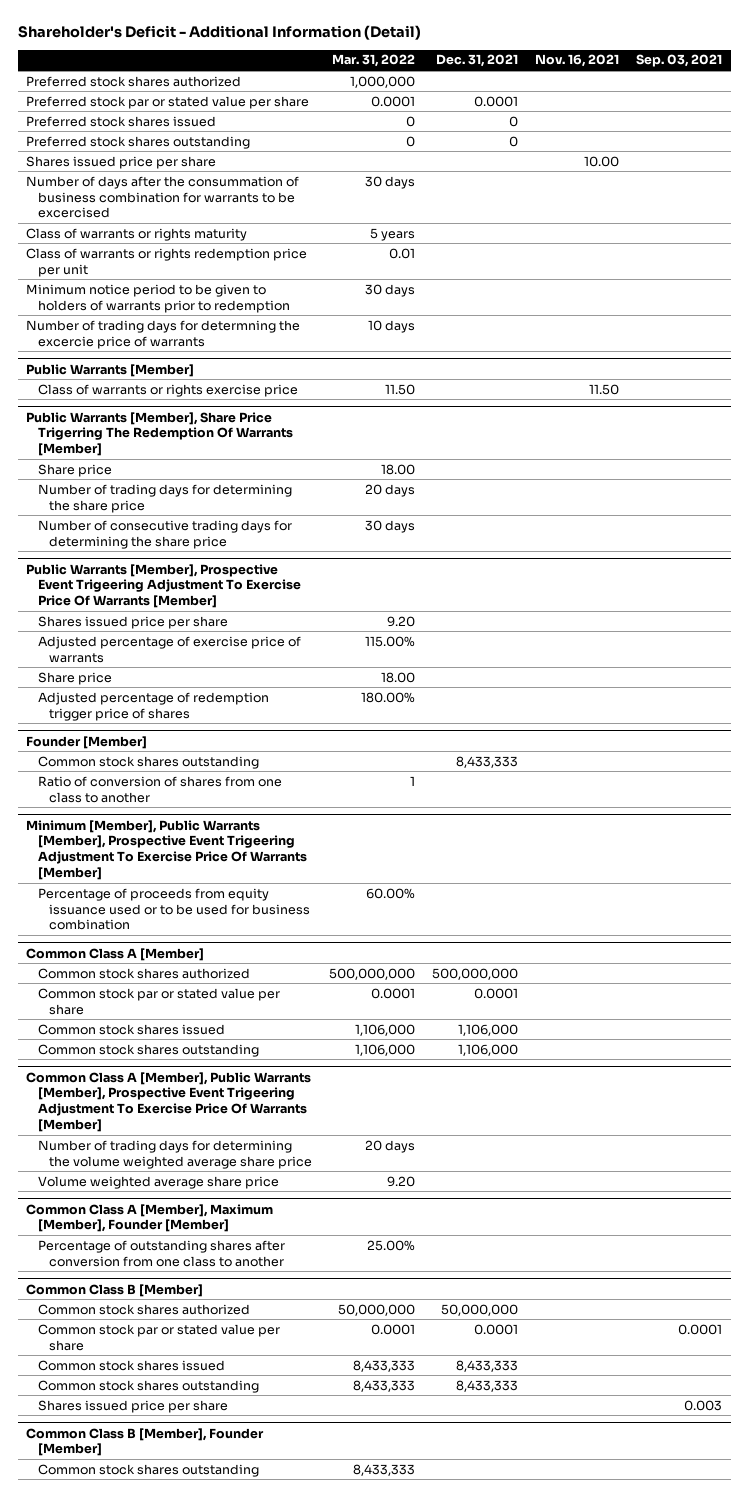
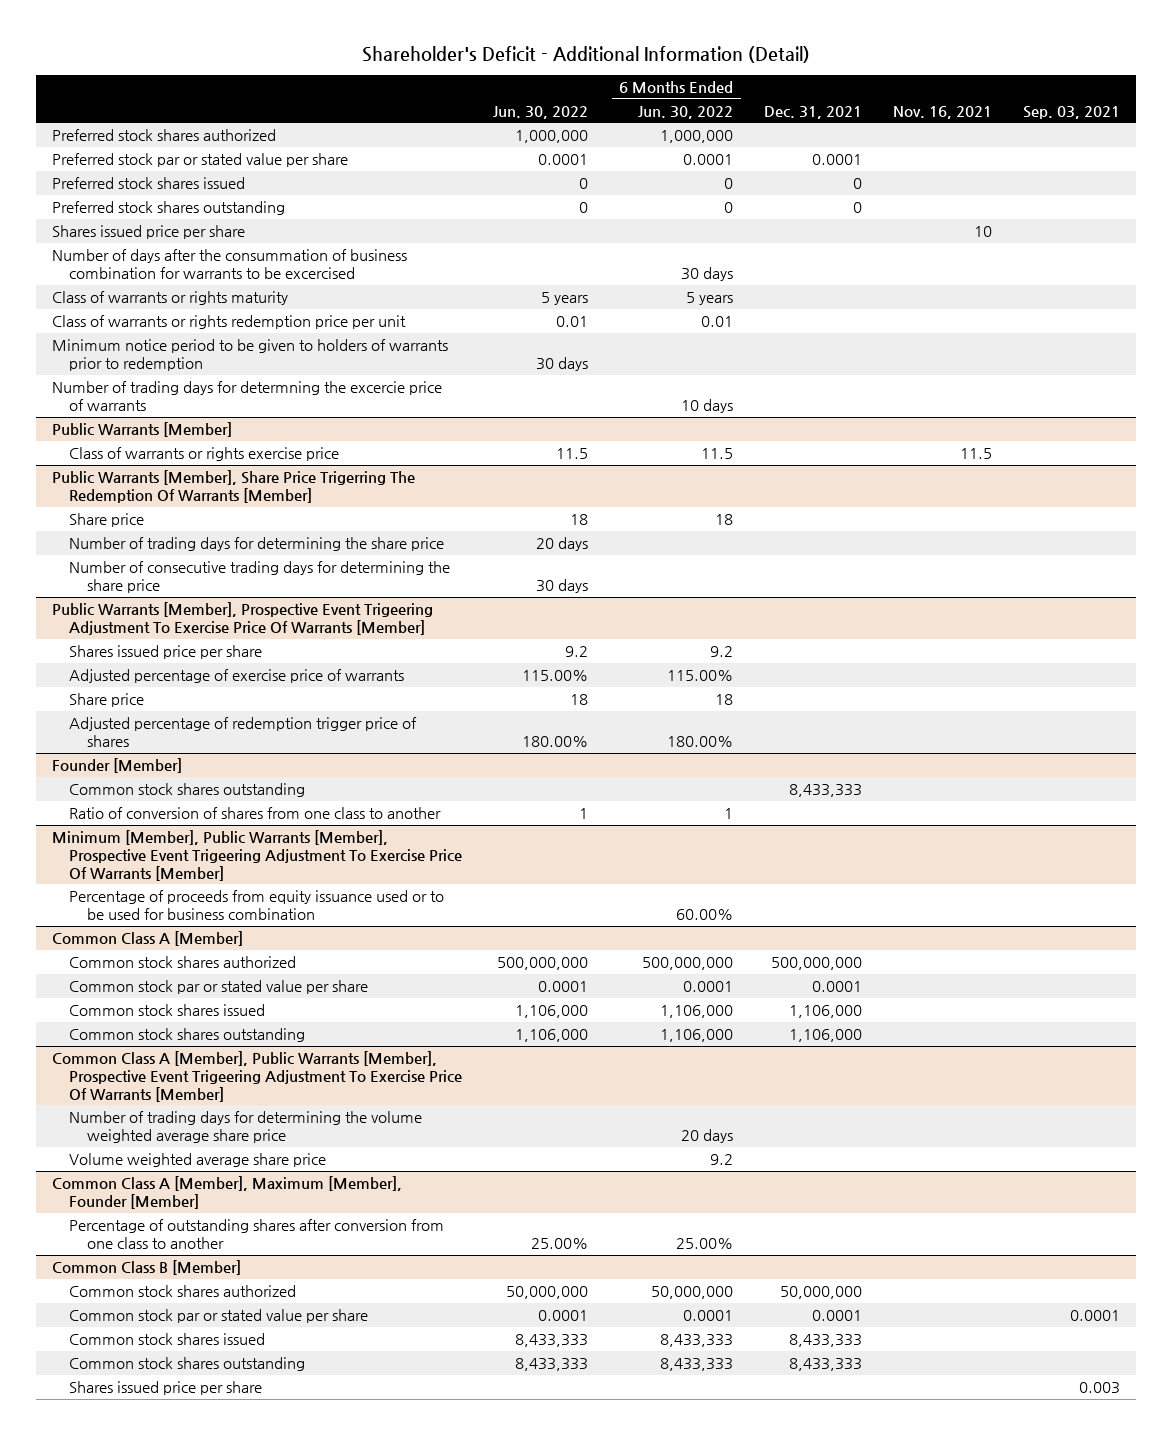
- | Mar. 31, 2022 | Dec. 31, 2021 | Nov. 16, 2021 | Sep. 03, 2021
+ | Jun. 30, 2022 | 6 Months Ended Jun. 30, 2022 | Dec. 31, 2021 | Nov. 16, 2021 | Sep. 03, 2021
- Shares issued price per share | | | 10.00 |
+ Shares issued price per share | | | | 10 |
@ Public Warrants [Member]
- Class of warrants or rights exercise price | 11.50 | | 11.50 |
+ Class of warrants or rights exercise price | 11.5 | 11.5 | | 11.5 |
- Common Class B [Member], Founder [Member]
- Common stock shares outstanding | 8,433,333 | | |

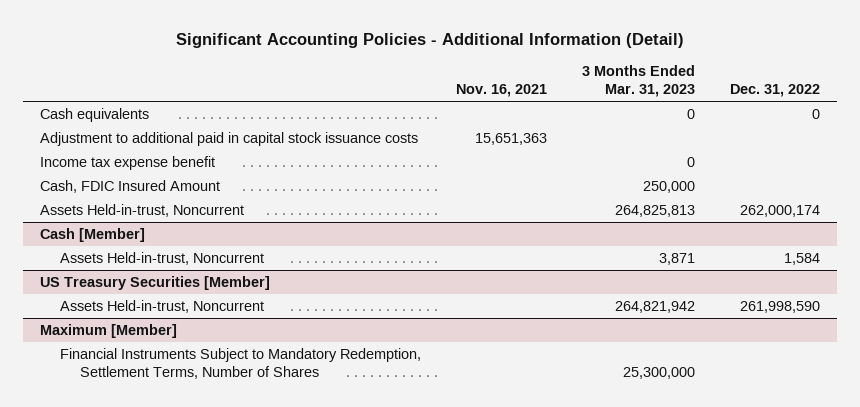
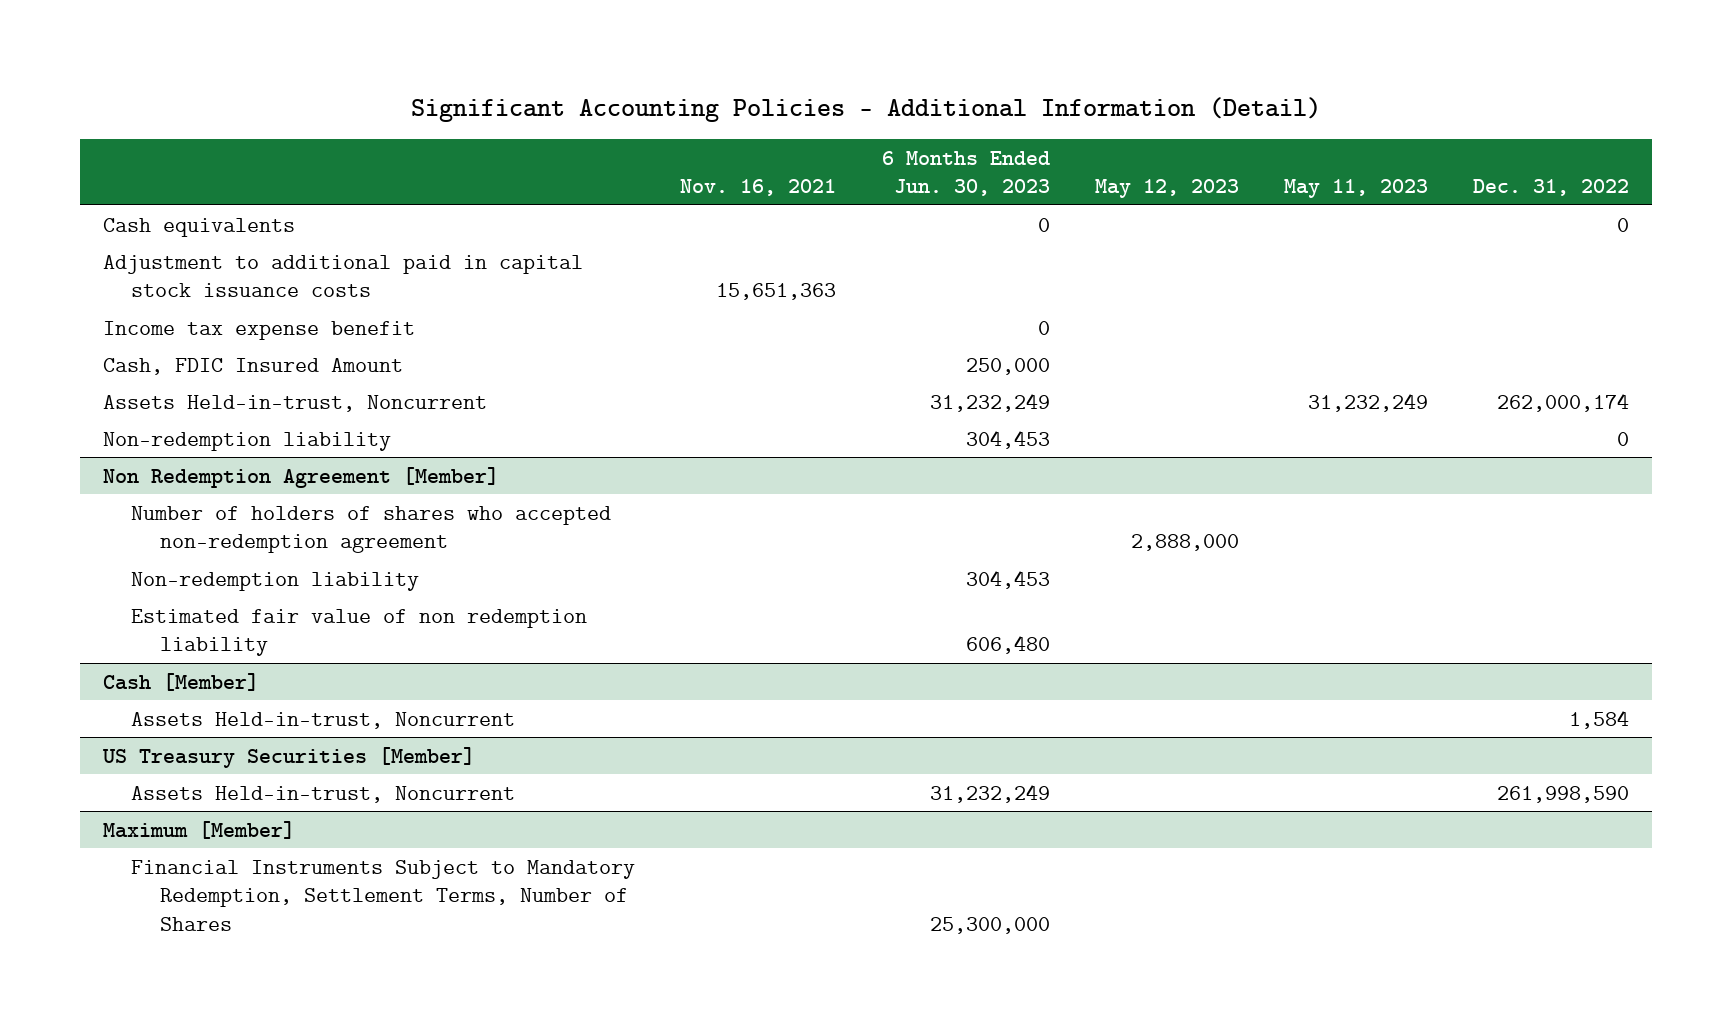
- | Nov. 16, 2021 | 3 Months Ended Mar. 31, 2023 | Dec. 31, 2022
+ | Nov. 16, 2021 | 6 Months Ended Jun. 30, 2023 | May 12, 2023 | May 11, 2023 | Dec. 31, 2022
+ Non-redemption liability | | 304,453 | | | 0
+ Non Redemption Agreement [Member]
+ Number of holders of shares who accepted non-redemption agreement | | | 2,888,000 | |
+ Non-redemption liability | | 304,453 | | |
+ Estimated fair value of non redemption liability | | 606,480 | | |

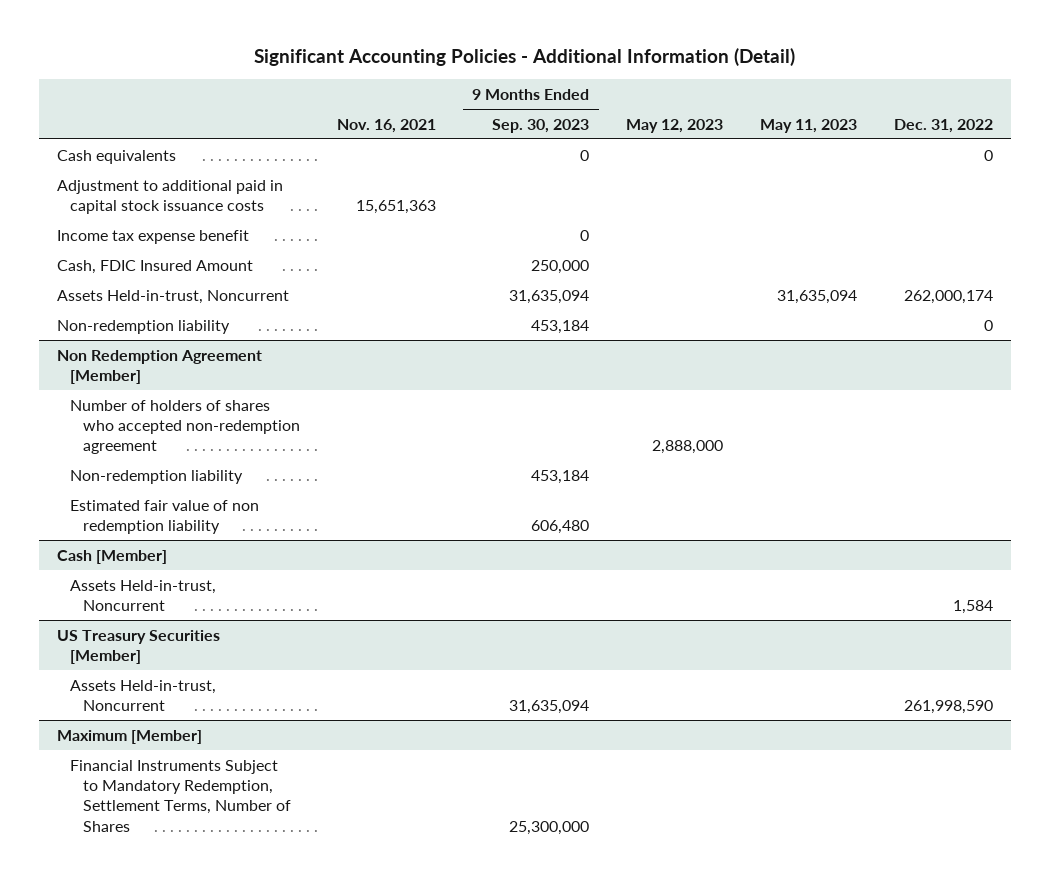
- | Nov. 16, 2021 | 6 Months Ended Jun. 30, 2023 | May 12, 2023 | May 11, 2023 | Dec. 31, 2022
+ | Nov. 16, 2021 | 9 Months Ended Sep. 30, 2023 | May 12, 2023 | May 11, 2023 | Dec. 31, 2022
- Assets Held-in-trust, Noncurrent | | 31,232,249 | | 31,232,249 | 262,000,174
+ Assets Held-in-trust, Noncurrent | | 31,635,094 | | 31,635,094 | 262,000,174

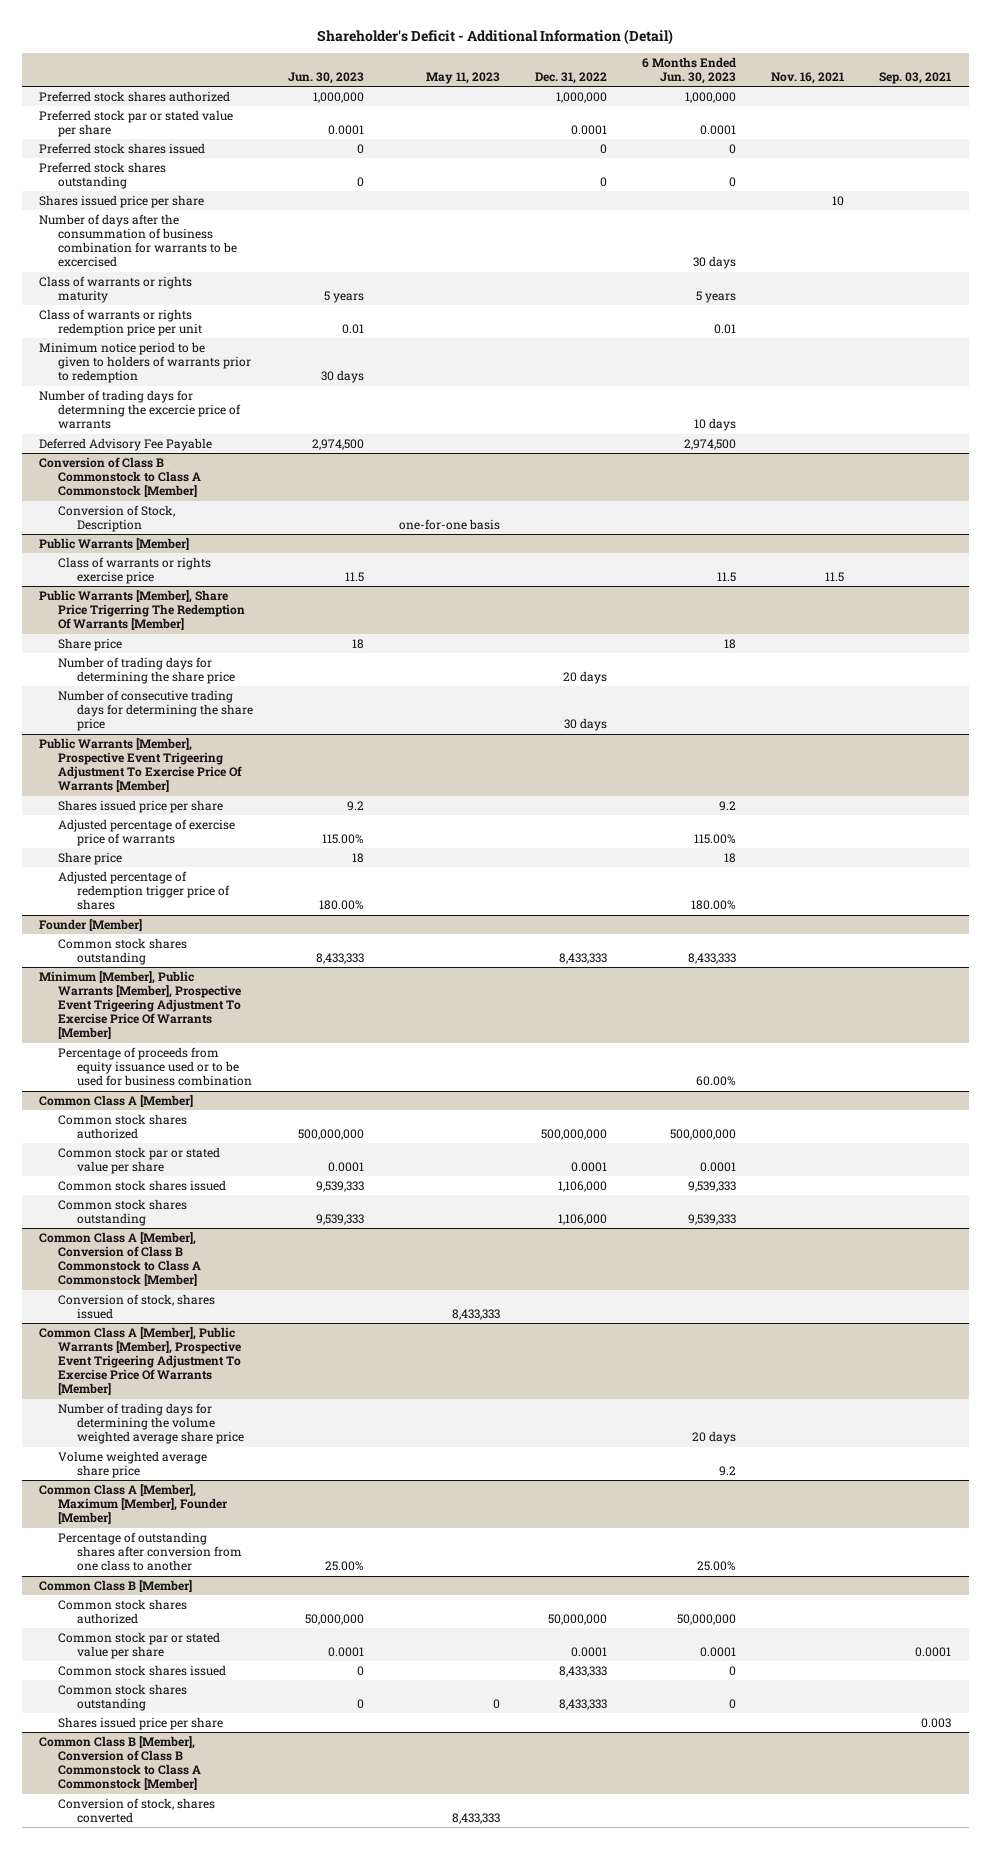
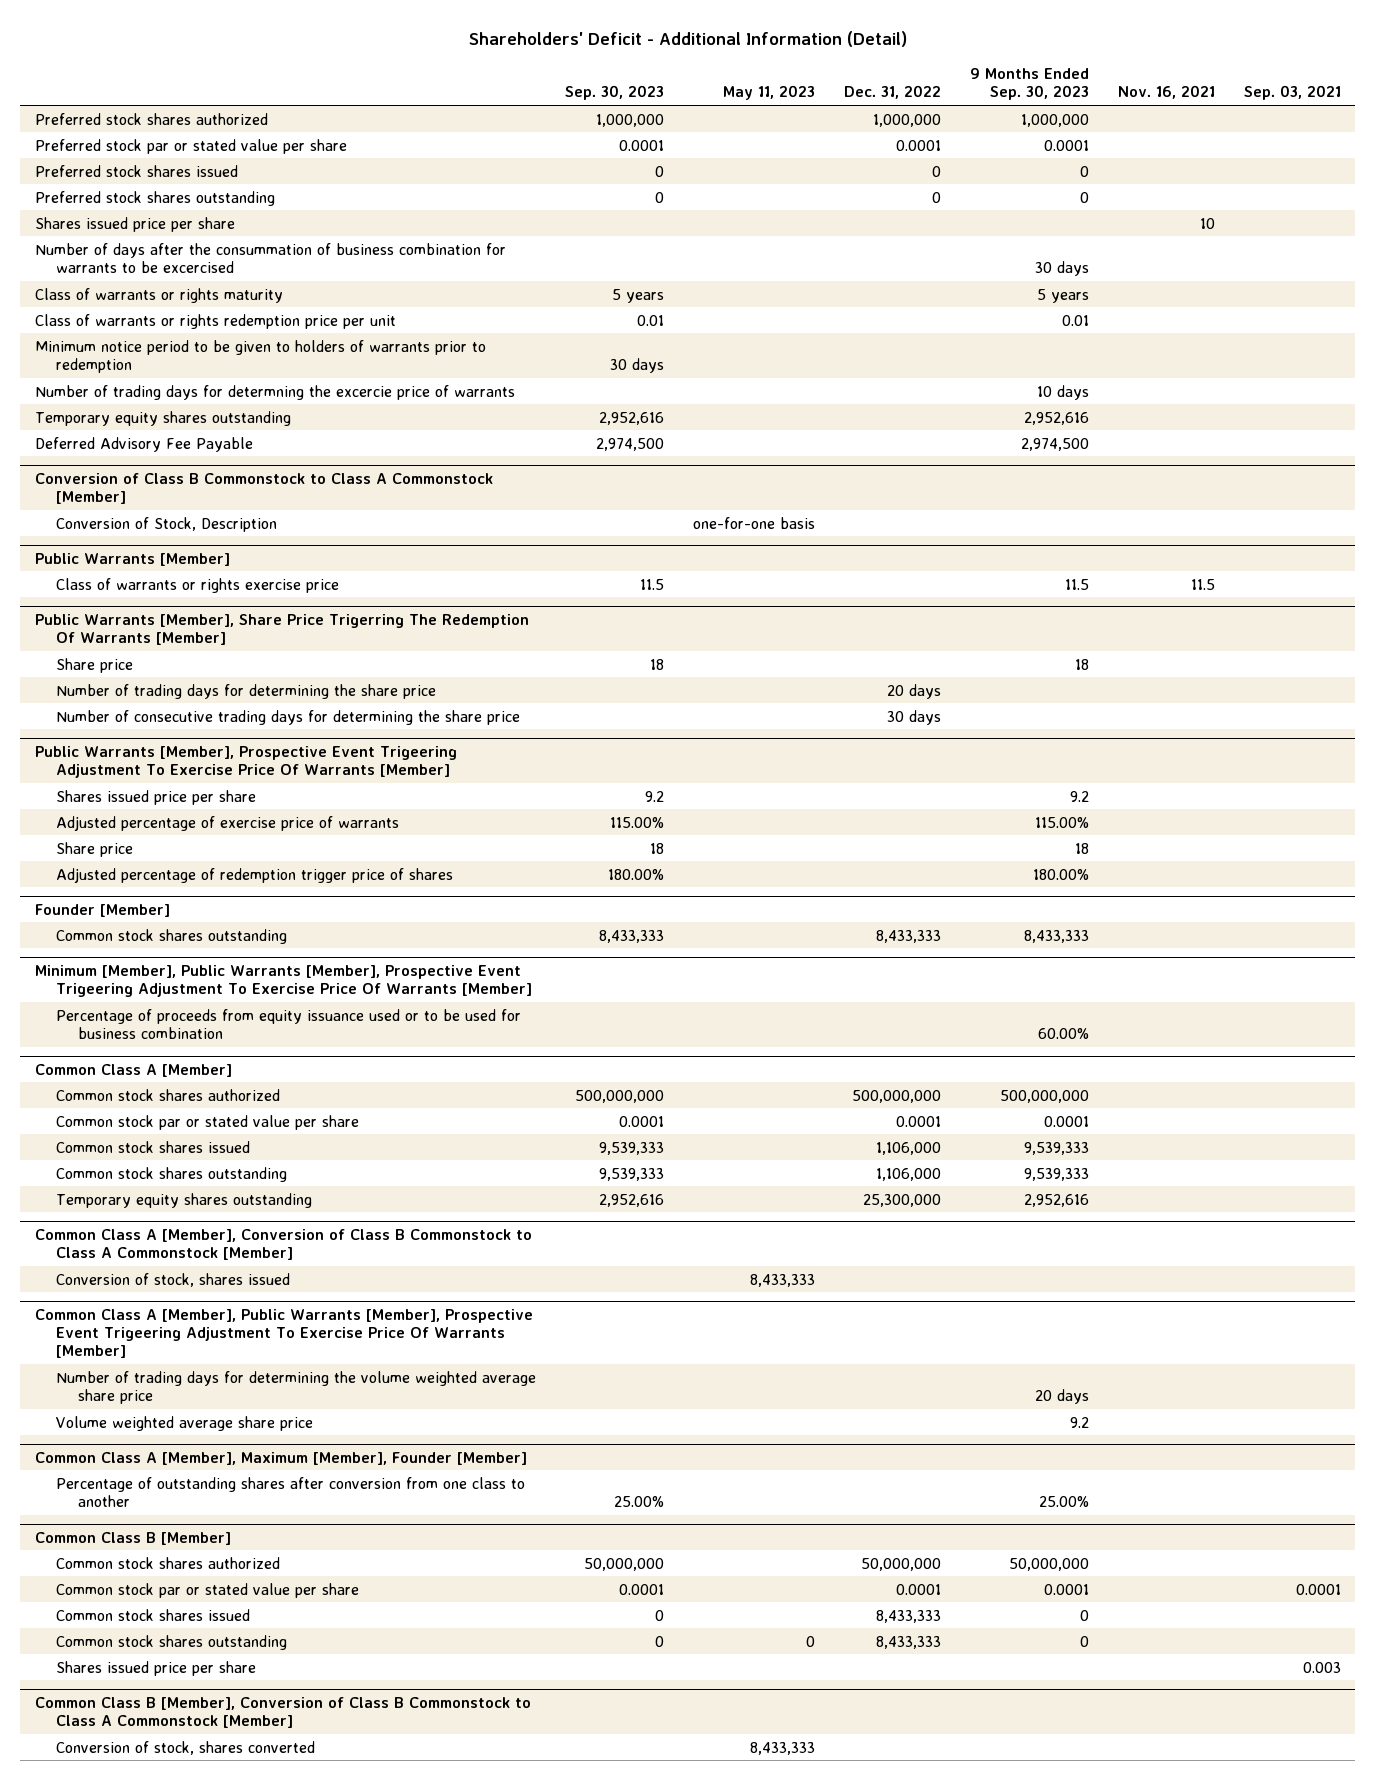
- Shareholder's Deficit - Additional Information (Detail)
+ Shareholders' Deficit - Additional Information (Detail)
- | Jun. 30, 2023 | May 11, 2023 | Dec. 31, 2022 | 6 Months Ended Jun. 30, 2023 | Nov. 16, 2021 | Sep. 03, 2021
+ | Sep. 30, 2023 | May 11, 2023 | Dec. 31, 2022 | 9 Months Ended Sep. 30, 2023 | Nov. 16, 2021 | Sep. 03, 2021
+ Temporary equity shares outstanding | 2,952,616 | | | 2,952,616 | |
@ Common Class A [Member]
+ Temporary equity shares outstanding | 2,952,616 | | 25,300,000 | 2,952,616 | |

